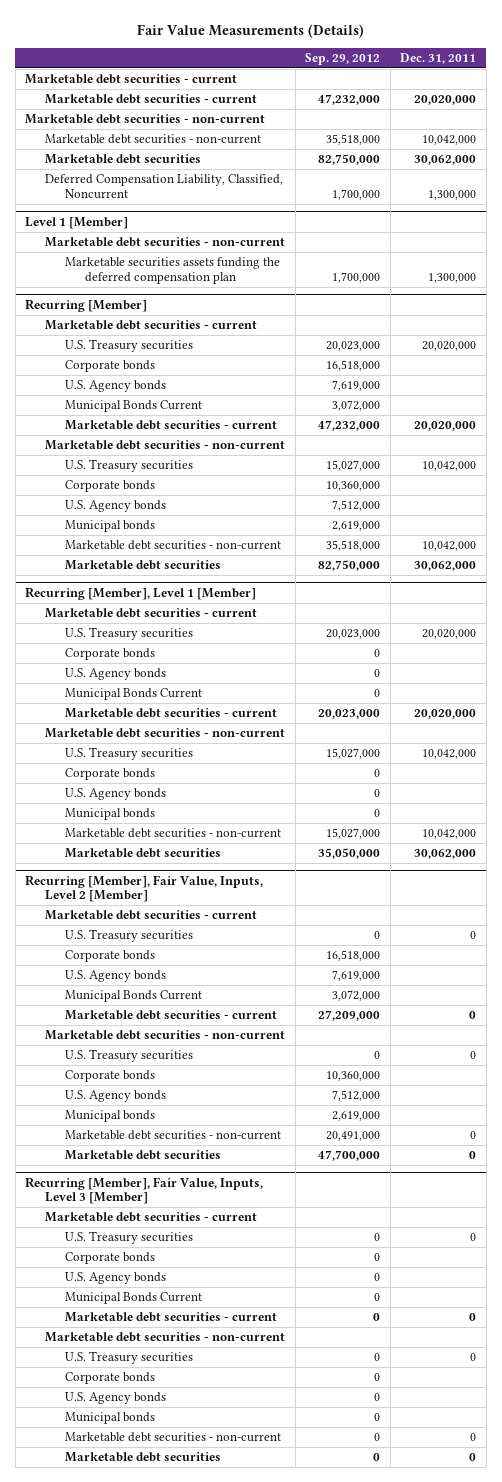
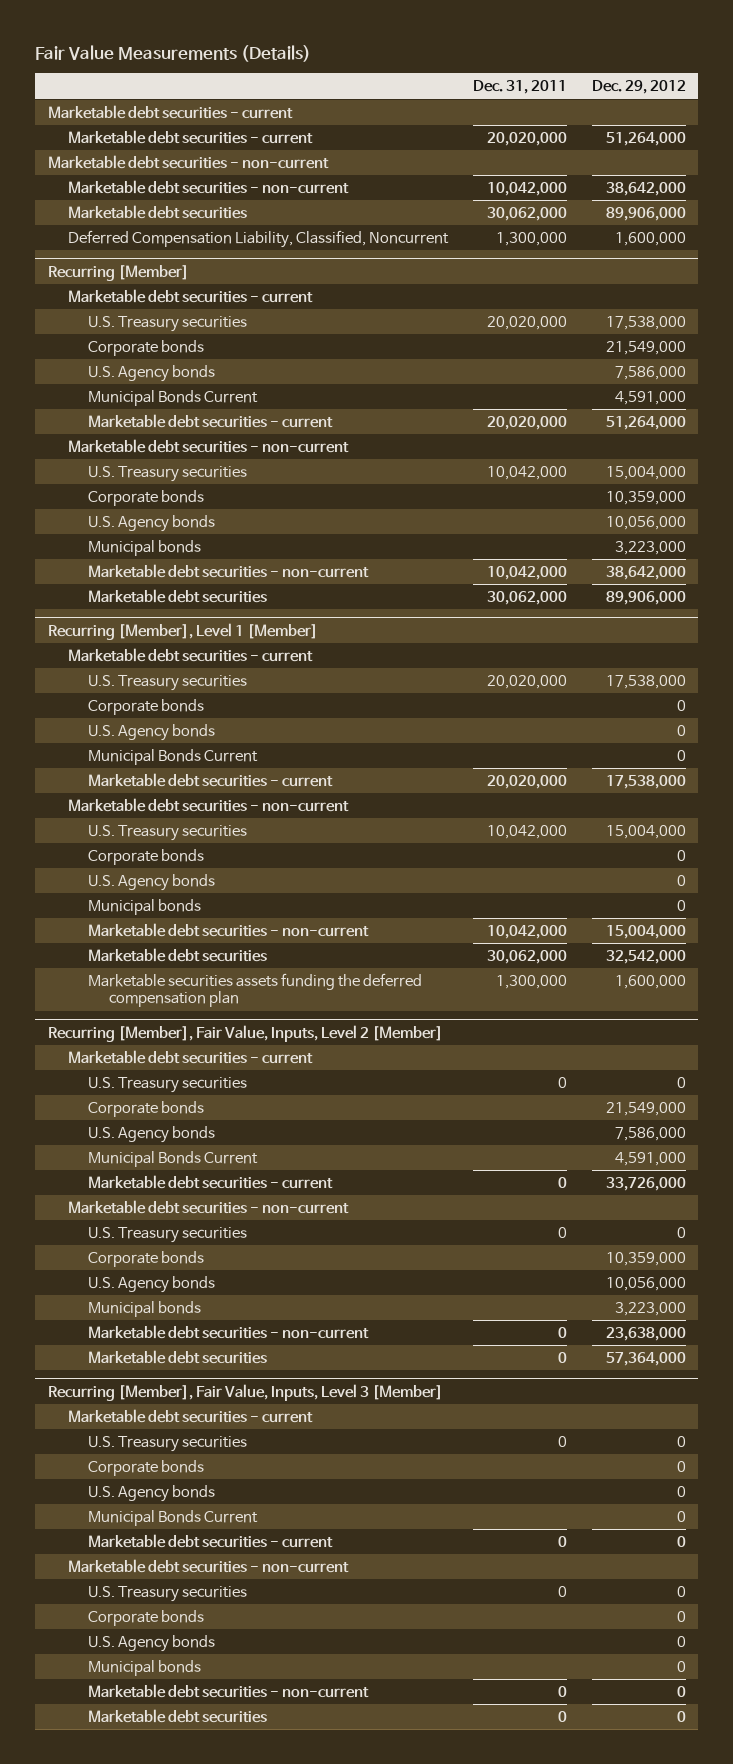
- | Sep. 29, 2012 | Dec. 31, 2011
+ | Dec. 31, 2011 | Dec. 29, 2012
- Level 1 [Member]
- Marketable debt securities - non-current
- Marketable securities assets funding the deferred compensation plan | 1,700,000 | 1,300,000
@ Recurring [Member], Level 1 [Member]
+ Marketable securities assets funding the deferred compensation plan | 1,300,000 | 1,600,000

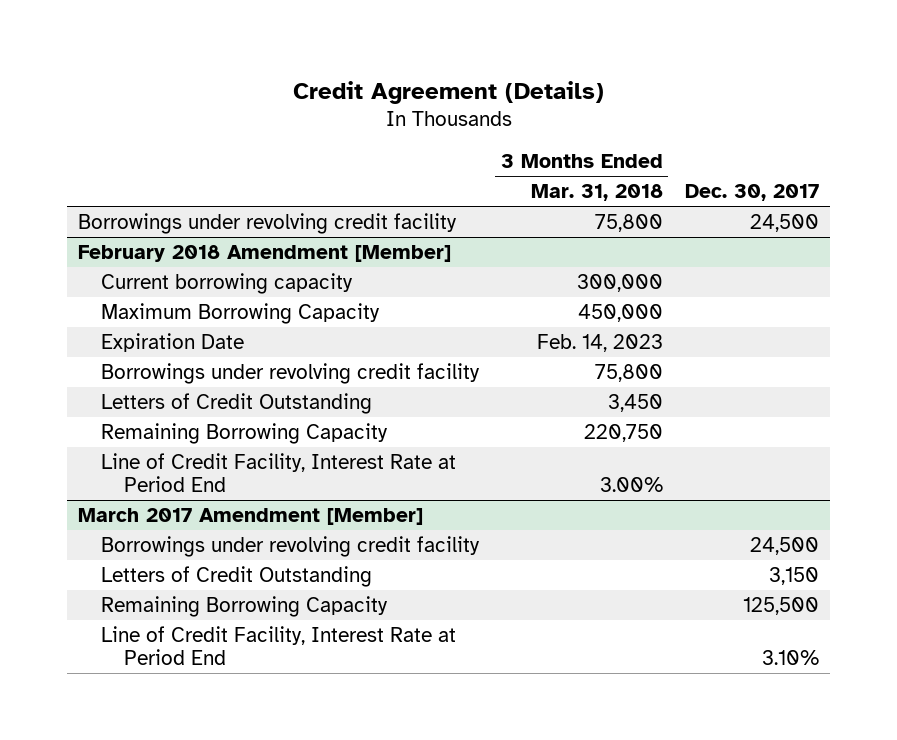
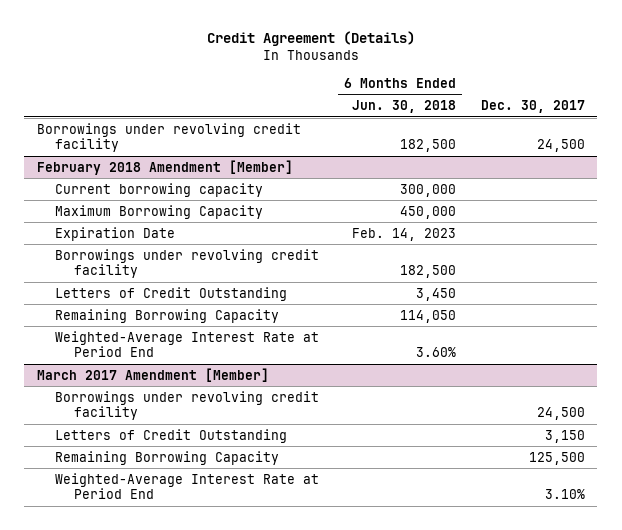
- | 3 Months Ended Mar. 31, 2018 | Dec. 30, 2017
+ | 6 Months Ended Jun. 30, 2018 | Dec. 30, 2017
@ February 2018 Amendment [Member]
- Line of Credit Facility, Interest Rate at Period End | 3.00% |
+ Weighted-Average Interest Rate at Period End | 3.60% |
@ March 2017 Amendment [Member]
- Line of Credit Facility, Interest Rate at Period End | | 3.10%
+ Weighted-Average Interest Rate at Period End | | 3.10%

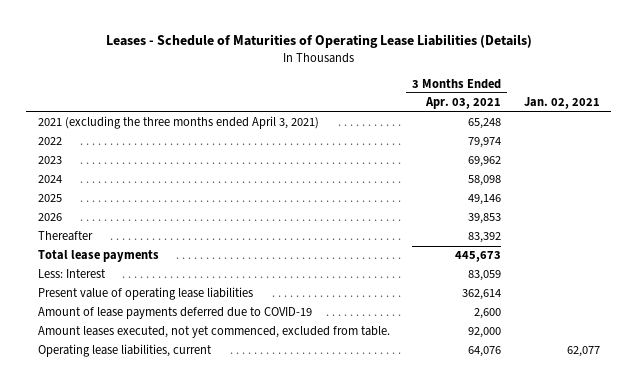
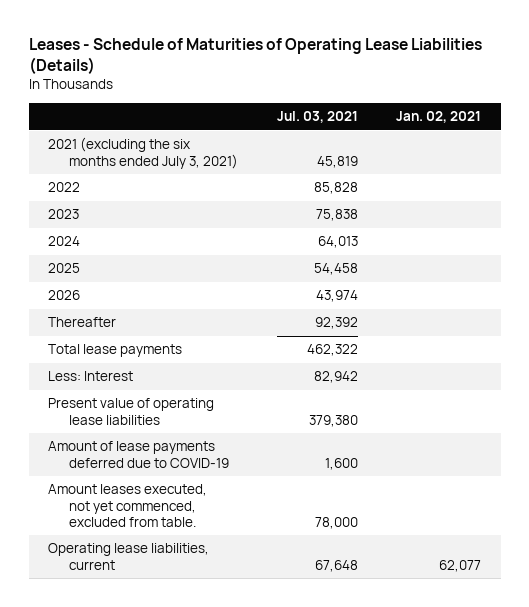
- | 3 Months Ended Apr. 03, 2021 | Jan. 02, 2021
+ | Jul. 03, 2021 | Jan. 02, 2021
- 2021 (excluding the three months ended April 3, 2021) | 65,248 |
+ 2021 (excluding the six months ended July 3, 2021) | 45,819 |

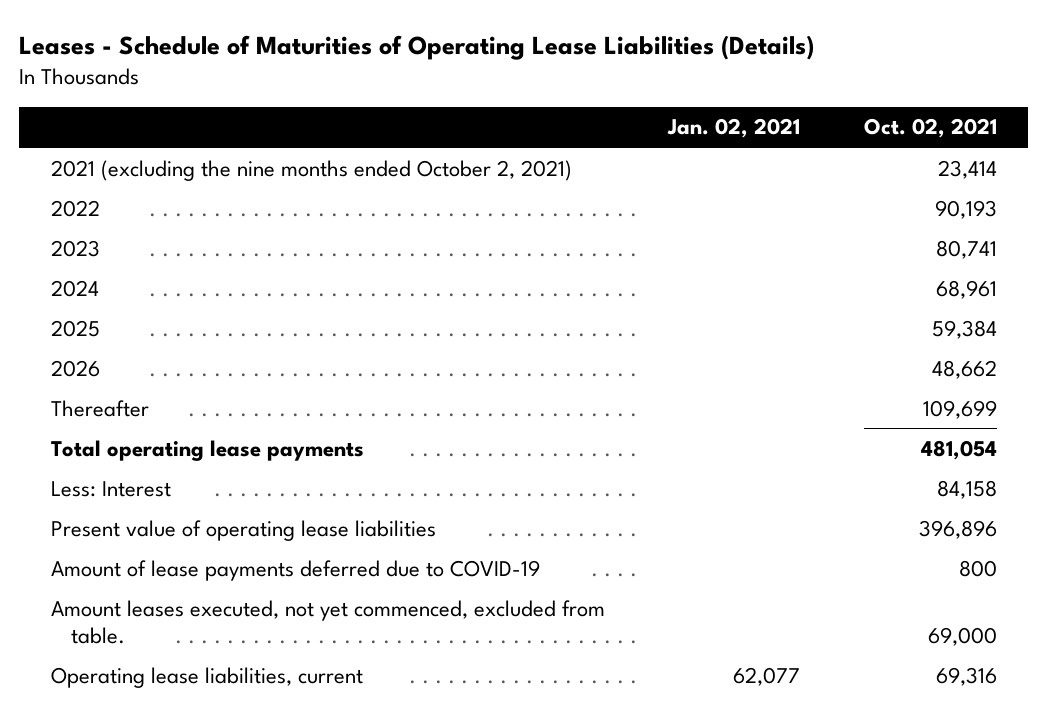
- | Jul. 03, 2021 | Jan. 02, 2021
+ | Jan. 02, 2021 | Oct. 02, 2021
- 2021 (excluding the six months ended July 3, 2021) | 45,819 |
+ 2021 (excluding the nine months ended October 2, 2021) | | 23,414
- Total lease payments | 462,322 |
+ Total operating lease payments | | 481,054

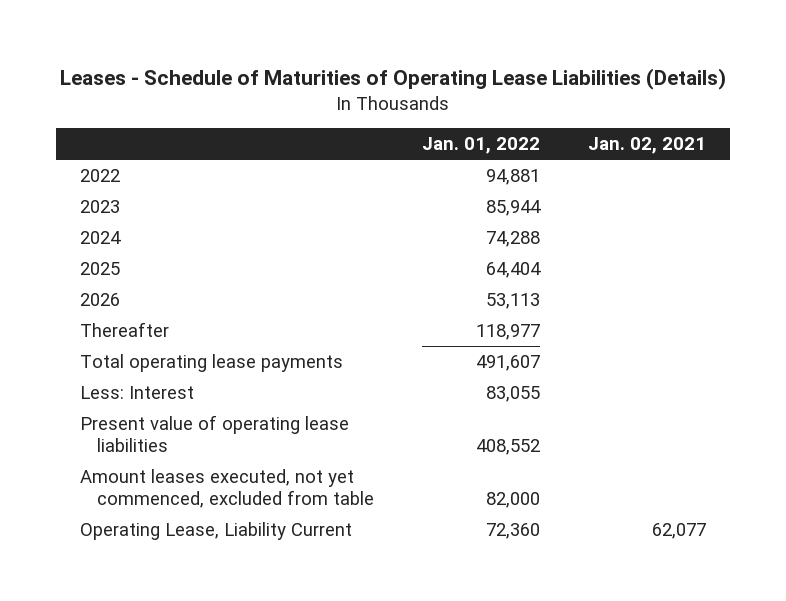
- | Jan. 02, 2021 | Oct. 02, 2021
+ | Jan. 01, 2022 | Jan. 02, 2021
- 2021 (excluding the nine months ended October 2, 2021) | | 23,414
- Amount of lease payments deferred due to COVID-19 | | 800
- Amount leases executed, not yet commenced, excluded from table. | | 69,000
- Operating lease liabilities, current | 62,077 | 69,316
+ Amount leases executed, not yet commenced, excluded from table | 82,000 |
+ Operating Lease, Liability Current | 72,360 | 62,077

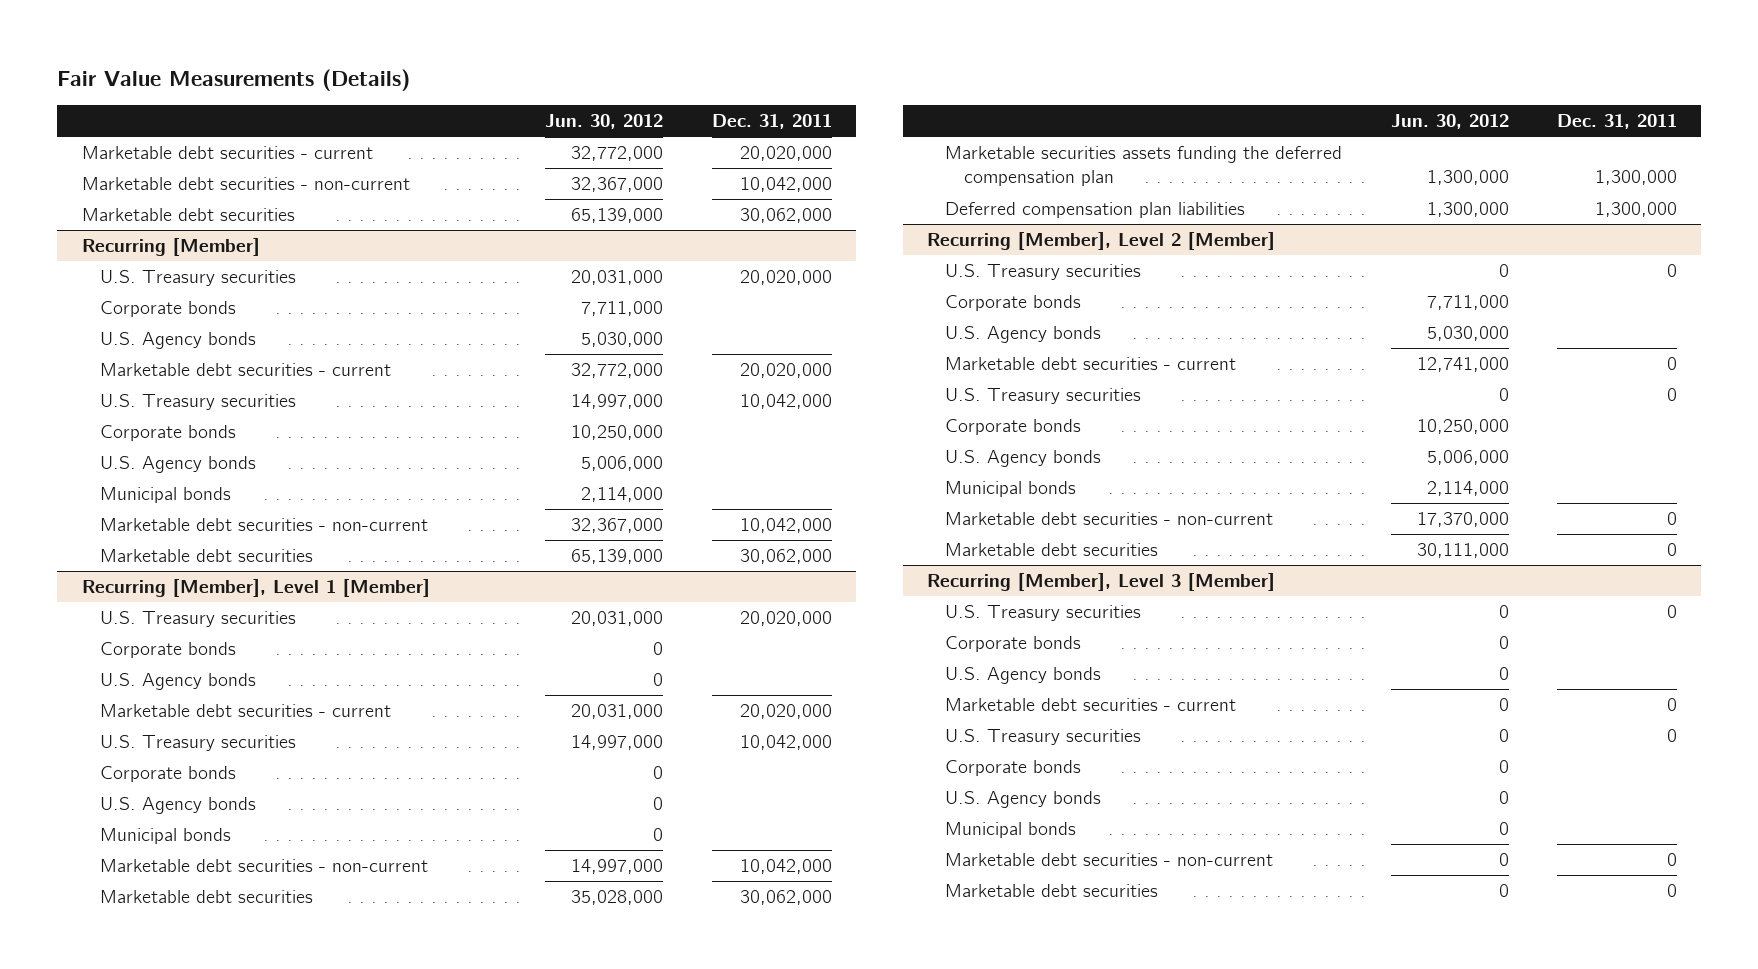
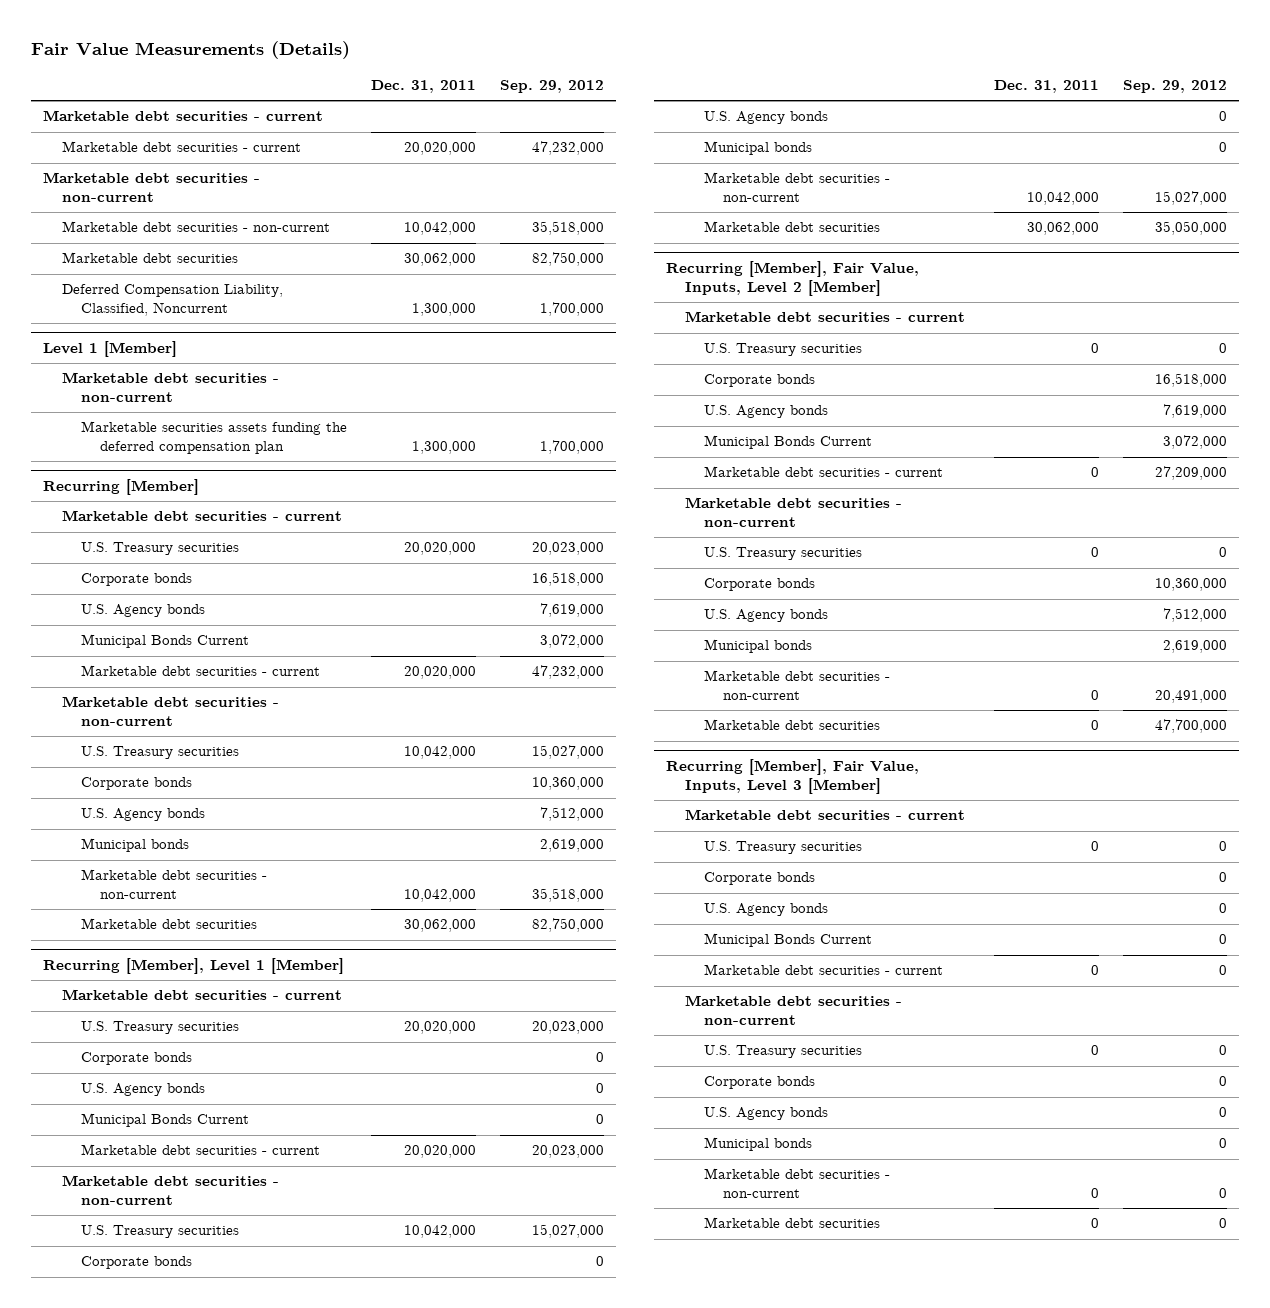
- | Jun. 30, 2012 | Dec. 31, 2011
+ | Dec. 31, 2011 | Sep. 29, 2012
+ Marketable debt securities - current
+ Marketable debt securities - non-current
+ Deferred Compensation Liability, Classified, Noncurrent | 1,300,000 | 1,700,000
+ Level 1 [Member]
+ Marketable debt securities - non-current
+ Marketable securities assets funding the deferred compensation plan | 1,300,000 | 1,700,000
@ Recurring [Member]
+ Marketable debt securities - current
+ Municipal Bonds Current | | 3,072,000
+ Marketable debt securities - non-current
@ Recurring [Member], Level 1 [Member]
+ Marketable debt securities - current
+ Municipal Bonds Current | | 0
+ Marketable debt securities - non-current
- Marketable securities assets funding the deferred compensation plan | 1,300,000 | 1,300,000
- Deferred compensation plan liabilities | 1,300,000 | 1,300,000
- Recurring [Member], Level 2 [Member]
+ Recurring [Member], Fair Value, Inputs, Level 2 [Member]
+ Marketable debt securities - current
+ Municipal Bonds Current | | 3,072,000
+ Marketable debt securities - non-current
- Recurring [Member], Level 3 [Member]
+ Recurring [Member], Fair Value, Inputs, Level 3 [Member]
+ Marketable debt securities - current
+ Municipal Bonds Current | | 0
+ Marketable debt securities - non-current

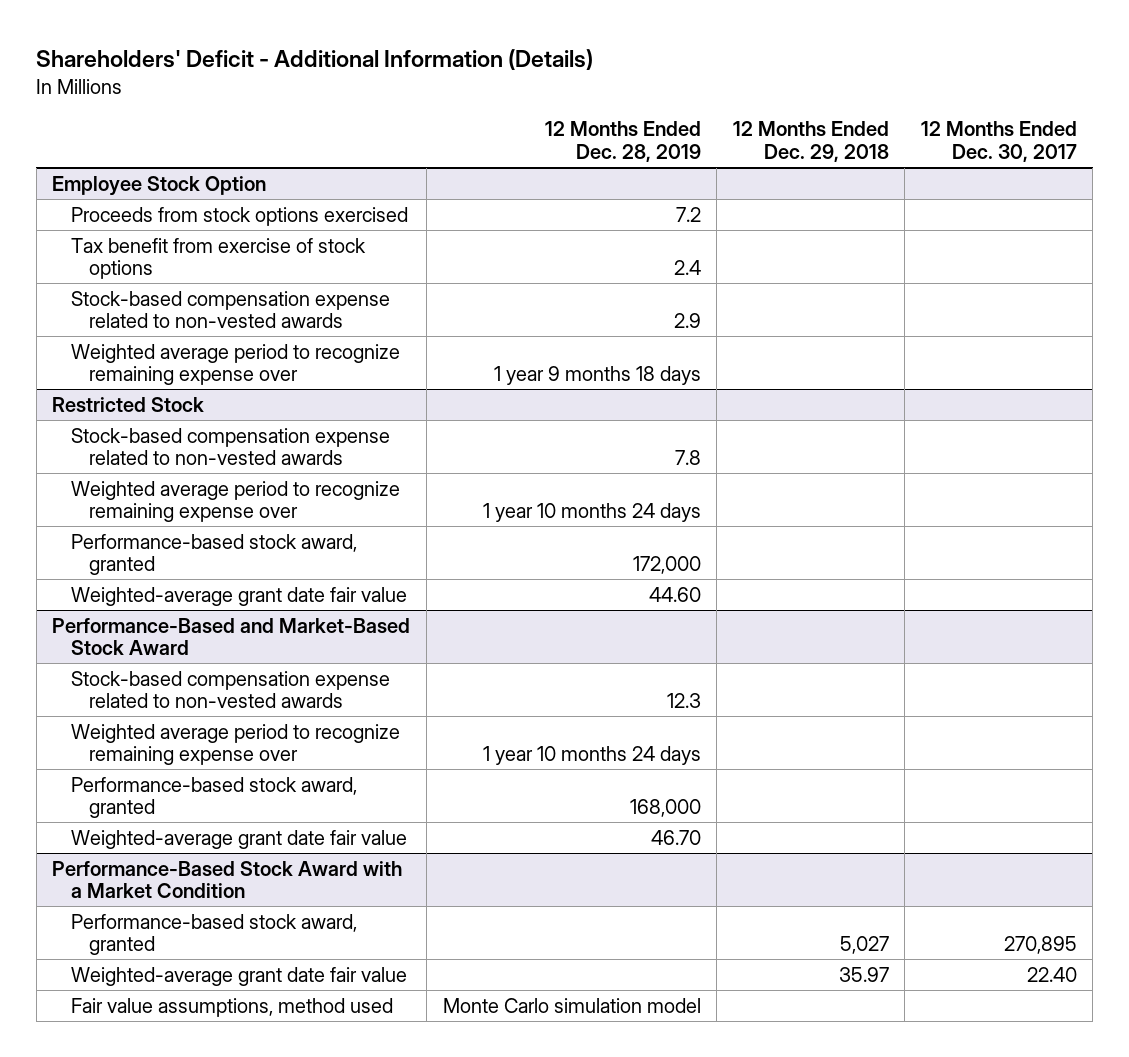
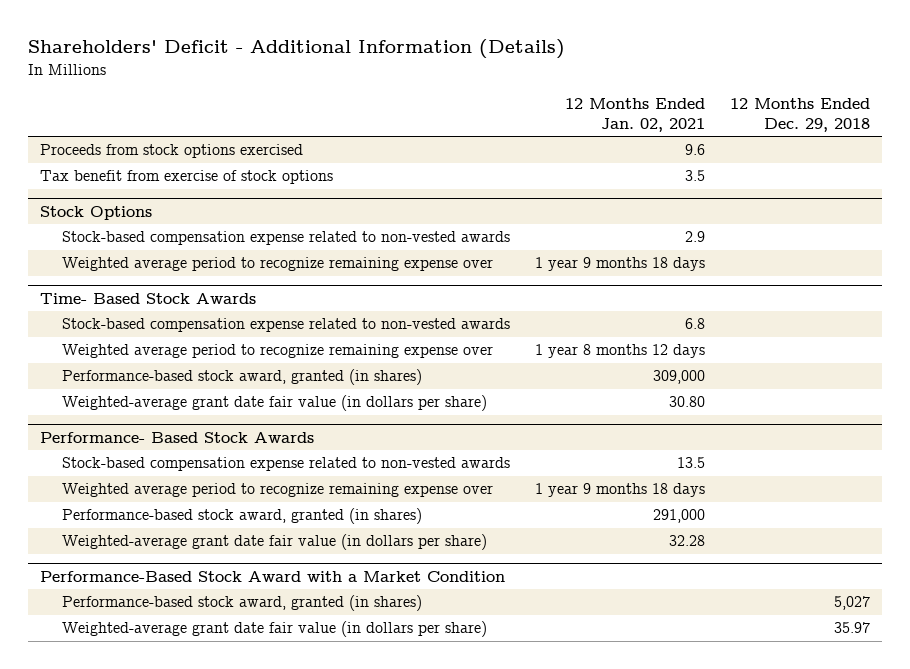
- | 12 Months Ended Dec. 28, 2019 | 12 Months Ended Dec. 29, 2018 | 12 Months Ended Dec. 30, 2017
+ | 12 Months Ended Jan. 02, 2021 | 12 Months Ended Dec. 29, 2018
- Employee Stock Option
- Proceeds from stock options exercised | 7.2 | |
- Tax benefit from exercise of stock options | 2.4 | |
+ Proceeds from stock options exercised | 9.6 |
+ Tax benefit from exercise of stock options | 3.5 |
+ Stock Options
- Restricted Stock
+ Time- Based Stock Awards
- Performance-based stock award, granted | 172,000 | |
- Weighted-average grant date fair value | 44.60 | |
- Performance-Based and Market-Based Stock Award
+ Performance-based stock award, granted (in shares) | 309,000 |
+ Weighted-average grant date fair value (in dollars per share) | 30.80 |
+ Performance- Based Stock Awards
- Performance-based stock award, granted | 168,000 | |
- Weighted-average grant date fair value | 46.70 | |
+ Performance-based stock award, granted (in shares) | 291,000 |
+ Weighted-average grant date fair value (in dollars per share) | 32.28 |
@ Performance-Based Stock Award with a Market Condition
- Performance-based stock award, granted | | 5,027 | 270,895
- Weighted-average grant date fair value | | 35.97 | 22.40
- Fair value assumptions, method used | Monte Carlo simulation model | |
+ Performance-based stock award, granted (in shares) | | 5,027
+ Weighted-average grant date fair value (in dollars per share) | | 35.97

